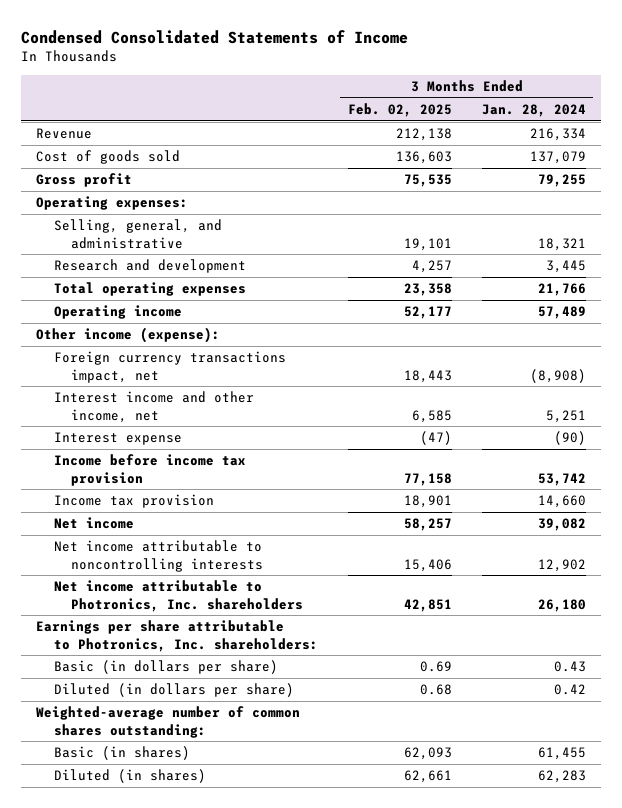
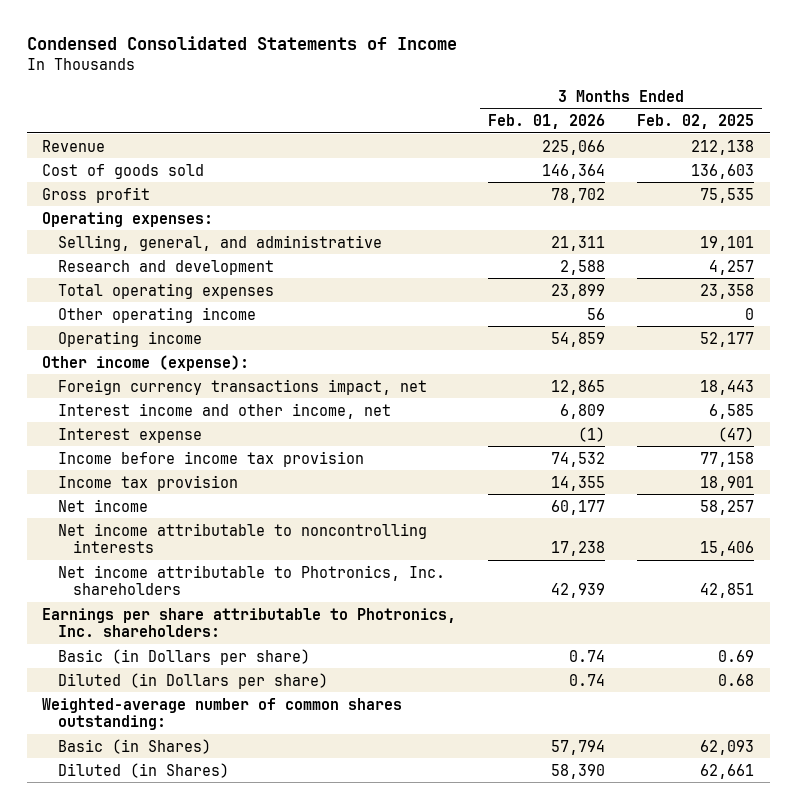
- | 3 Months Ended Feb. 02, 2025 | 3 Months Ended Jan. 28, 2024
+ | 3 Months Ended Feb. 01, 2026 | 3 Months Ended Feb. 02, 2025
+ Other operating income | 56 | 0
- Basic (in dollars per share) | 0.69 | 0.43
- Diluted (in dollars per share) | 0.68 | 0.42
+ Basic (in Dollars per share) | 0.74 | 0.69
+ Diluted (in Dollars per share) | 0.74 | 0.68
- Basic (in shares) | 62,093 | 61,455
- Diluted (in shares) | 62,661 | 62,283
+ Basic (in Shares) | 57,794 | 62,093
+ Diluted (in Shares) | 58,390 | 62,661

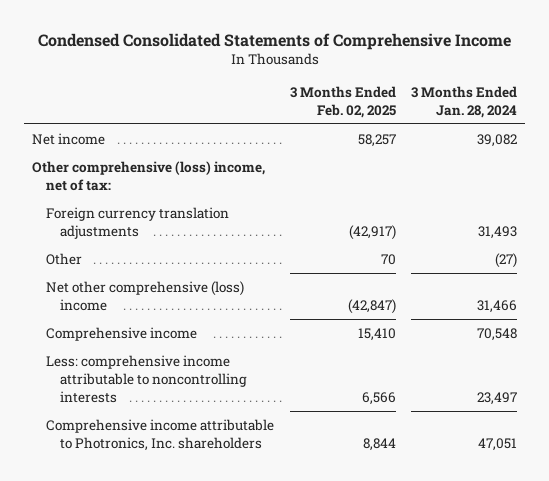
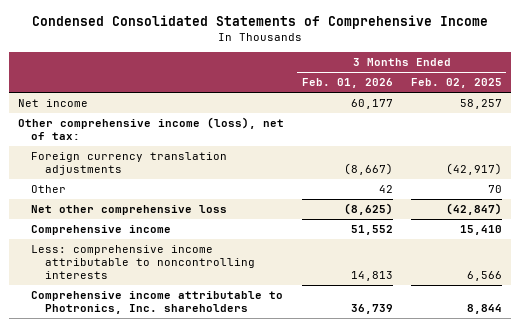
- | 3 Months Ended Feb. 02, 2025 | 3 Months Ended Jan. 28, 2024
+ | 3 Months Ended Feb. 01, 2026 | 3 Months Ended Feb. 02, 2025
- Other comprehensive (loss) income, net of tax:
+ Other comprehensive income (loss), net of tax:
- Net other comprehensive (loss) income | (42,847) | 31,466
+ Net other comprehensive loss | (8,625) | (42,847)

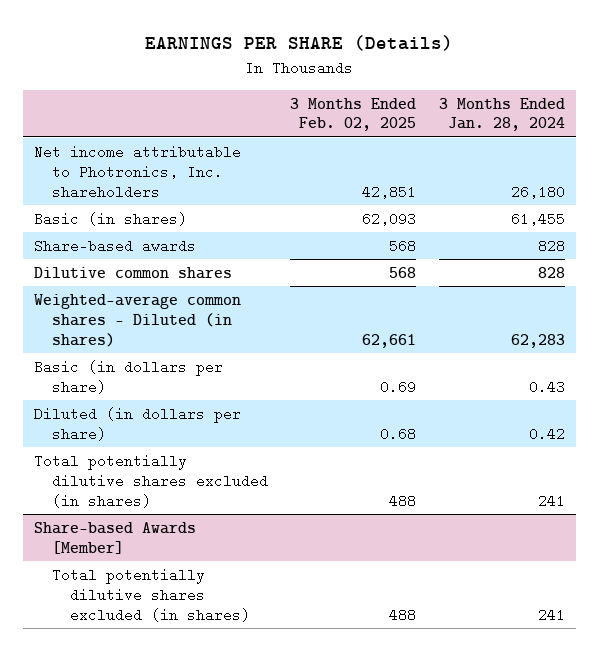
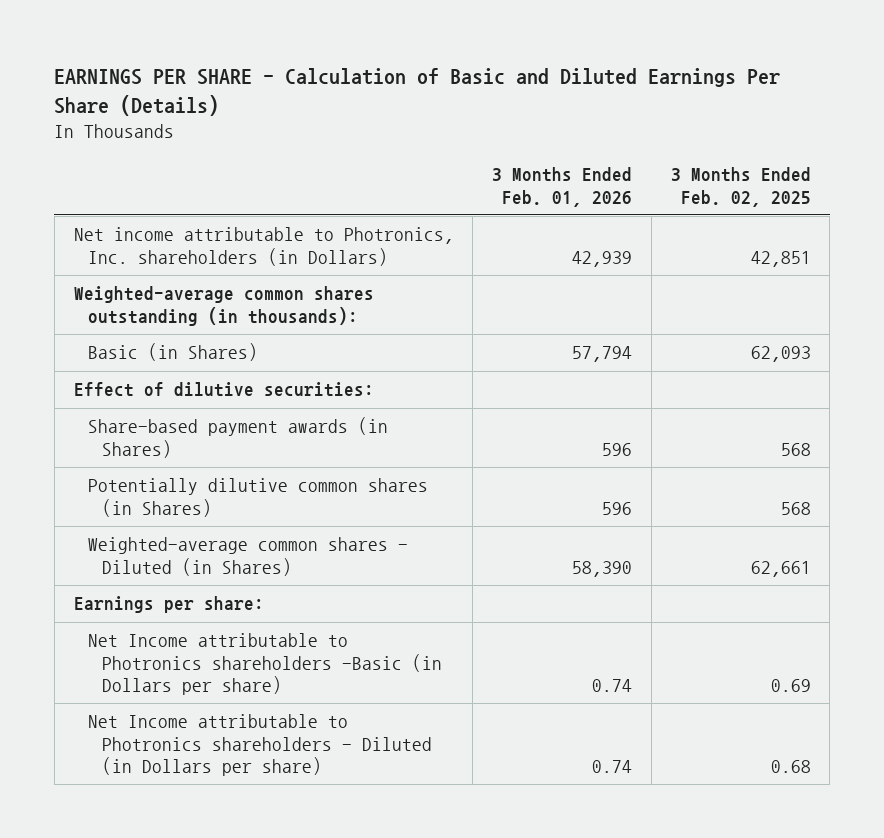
- EARNINGS PER SHARE (Details)
+ EARNINGS PER SHARE - Calculation of Basic and Diluted Earnings Per Share (Details)
- | 3 Months Ended Feb. 02, 2025 | 3 Months Ended Jan. 28, 2024
+ | 3 Months Ended Feb. 01, 2026 | 3 Months Ended Feb. 02, 2025
- Net income attributable to Photronics, Inc. shareholders | 42,851 | 26,180
- Basic (in shares) | 62,093 | 61,455
- Share-based awards | 568 | 828
- Dilutive common shares | 568 | 828
- Weighted-average common shares - Diluted (in shares) | 62,661 | 62,283
- Basic (in dollars per share) | 0.69 | 0.43
- Diluted (in dollars per share) | 0.68 | 0.42
- Total potentially dilutive shares excluded (in shares) | 488 | 241
- Share-based Awards [Member]
- Total potentially dilutive shares excluded (in shares) | 488 | 241
+ Net income attributable to Photronics, Inc. shareholders (in Dollars) | 42,939 | 42,851
+ Weighted-average common shares outstanding (in thousands):
+ Basic (in Shares) | 57,794 | 62,093
+ Effect of dilutive securities:
+ Share-based payment awards (in Shares) | 596 | 568
+ Potentially dilutive common shares (in Shares) | 596 | 568
+ Weighted-average common shares - Diluted (in Shares) | 58,390 | 62,661
+ Earnings per share:
+ Net Income attributable to Photronics shareholders -Basic (in Dollars per share) | 0.74 | 0.69
+ Net Income attributable to Photronics shareholders - Diluted (in Dollars per share) | 0.74 | 0.68

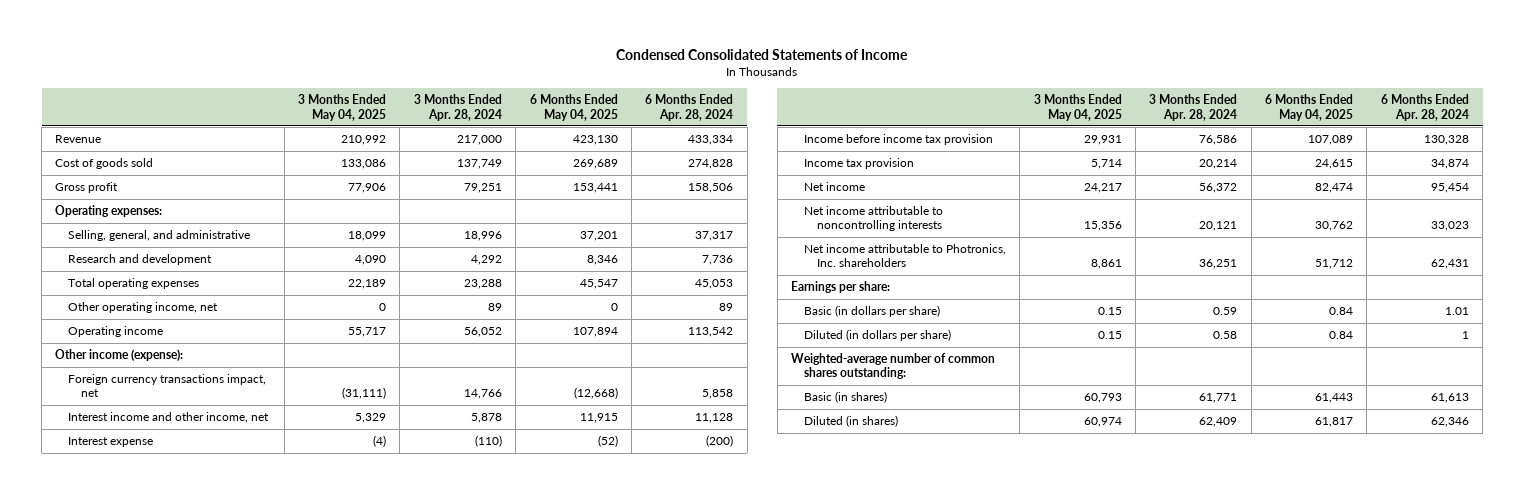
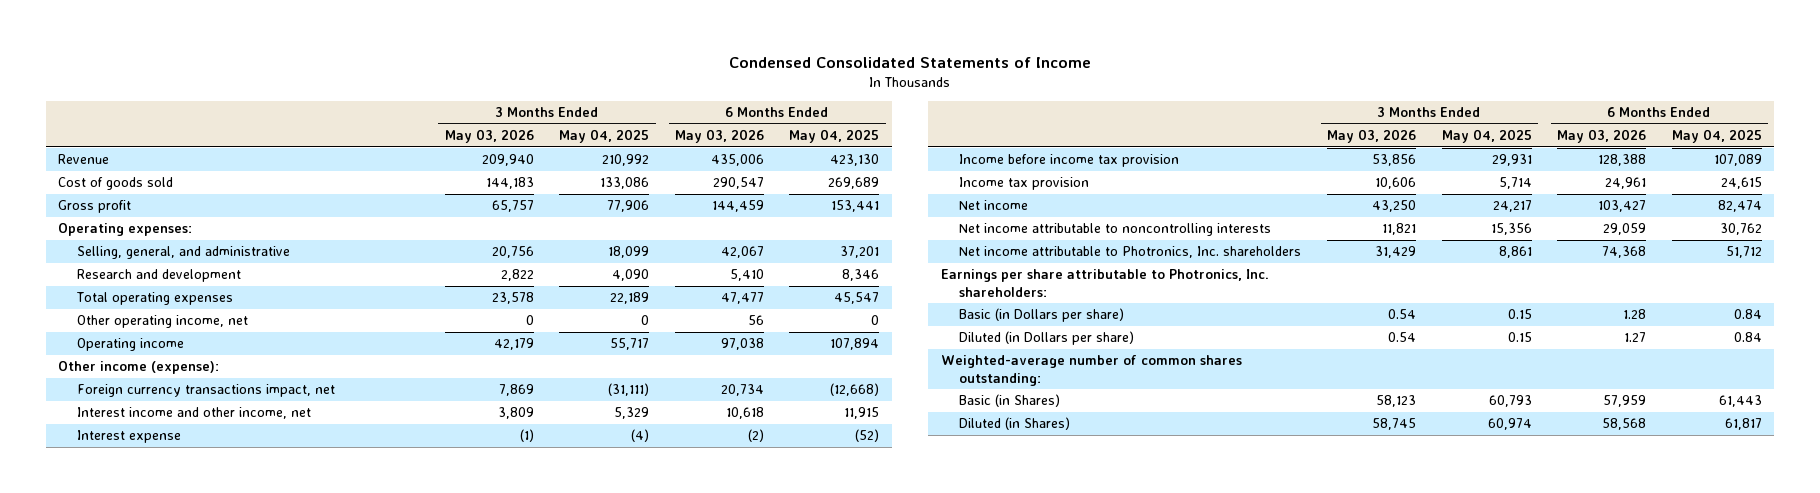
- | 3 Months Ended May 04, 2025 | 3 Months Ended Apr. 28, 2024 | 6 Months Ended May 04, 2025 | 6 Months Ended Apr. 28, 2024
+ | 3 Months Ended May 03, 2026 | 3 Months Ended May 04, 2025 | 6 Months Ended May 03, 2026 | 6 Months Ended May 04, 2025
- Earnings per share:
- Basic (in dollars per share) | 0.15 | 0.59 | 0.84 | 1.01
- Diluted (in dollars per share) | 0.15 | 0.58 | 0.84 | 1
+ Earnings per share attributable to Photronics, Inc. shareholders:
+ Basic (in Dollars per share) | 0.54 | 0.15 | 1.28 | 0.84
+ Diluted (in Dollars per share) | 0.54 | 0.15 | 1.27 | 0.84
- Basic (in shares) | 60,793 | 61,771 | 61,443 | 61,613
- Diluted (in shares) | 60,974 | 62,409 | 61,817 | 62,346
+ Basic (in Shares) | 58,123 | 60,793 | 57,959 | 61,443
+ Diluted (in Shares) | 58,745 | 60,974 | 58,568 | 61,817

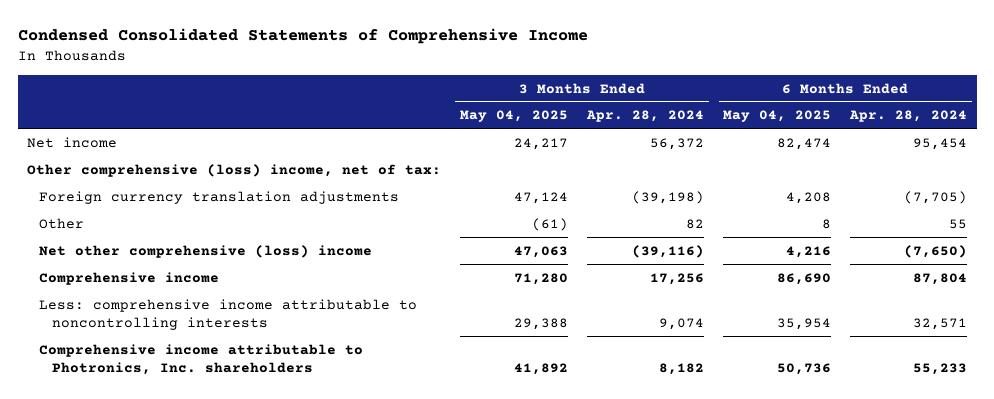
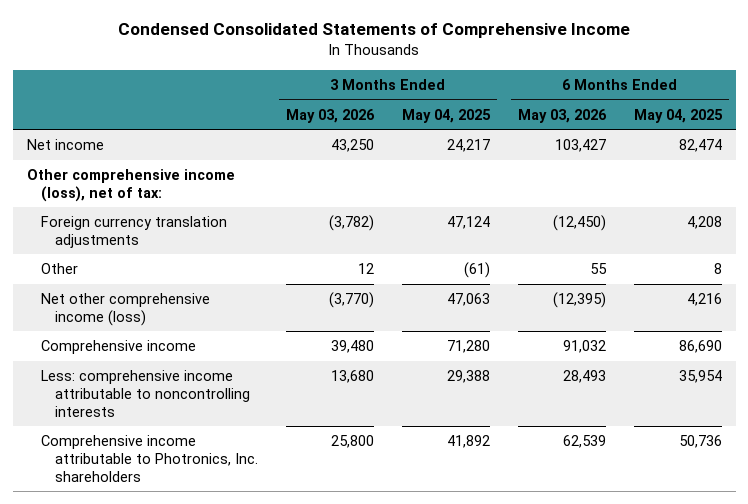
- | 3 Months Ended May 04, 2025 | 3 Months Ended Apr. 28, 2024 | 6 Months Ended May 04, 2025 | 6 Months Ended Apr. 28, 2024
+ | 3 Months Ended May 03, 2026 | 3 Months Ended May 04, 2025 | 6 Months Ended May 03, 2026 | 6 Months Ended May 04, 2025
- Other comprehensive (loss) income, net of tax:
+ Other comprehensive income (loss), net of tax:
- Net other comprehensive (loss) income | 47,063 | (39,116) | 4,216 | (7,650)
+ Net other comprehensive income (loss) | (3,770) | 47,063 | (12,395) | 4,216

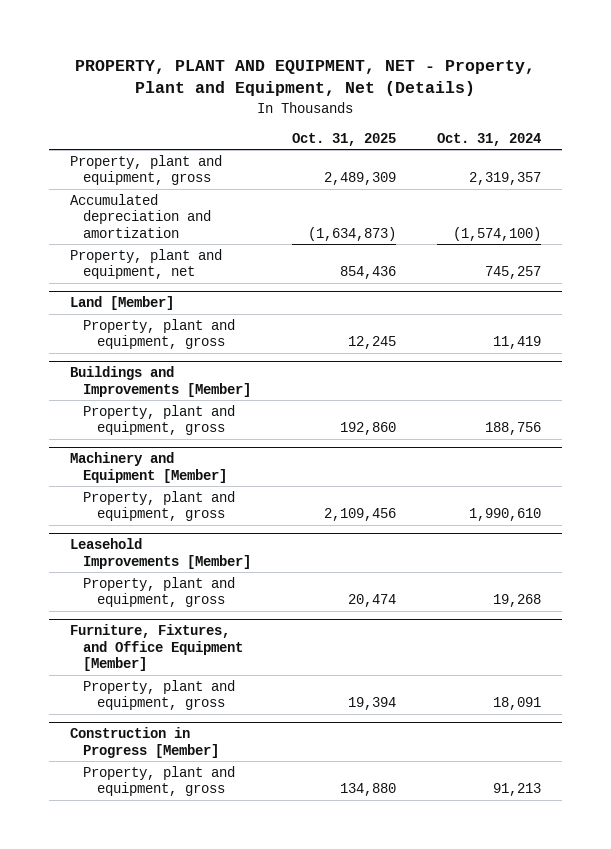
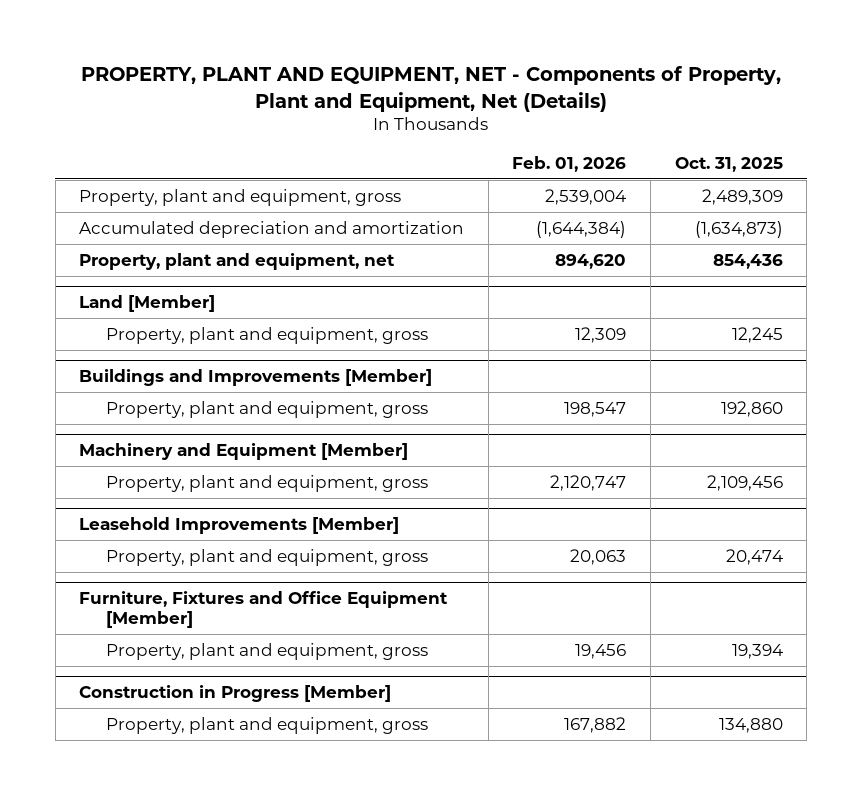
- PROPERTY, PLANT AND EQUIPMENT, NET - Property, Plant and Equipment, Net (Details)
+ PROPERTY, PLANT AND EQUIPMENT, NET - Components of Property, Plant and Equipment, Net (Details)
- | Oct. 31, 2025 | Oct. 31, 2024
+ | Feb. 01, 2026 | Oct. 31, 2025
- Furniture, Fixtures, and Office Equipment [Member]
+ Furniture, Fixtures and Office Equipment [Member]

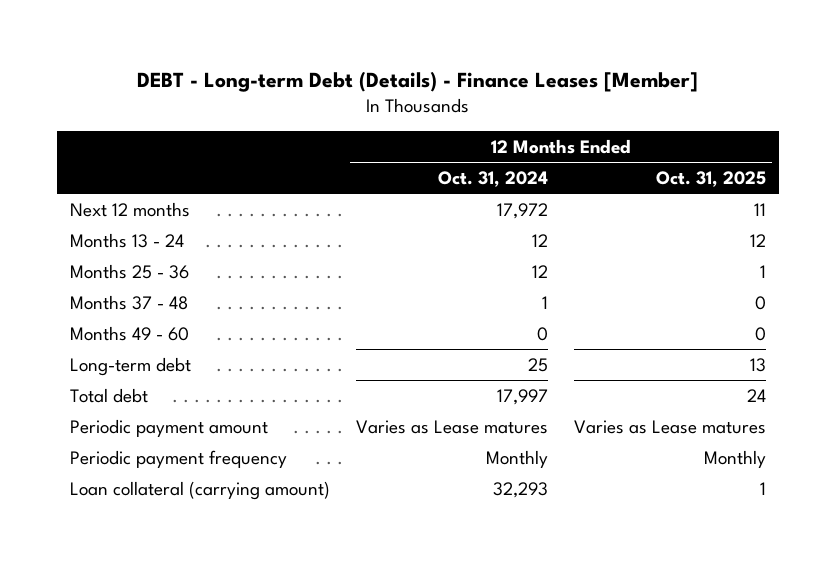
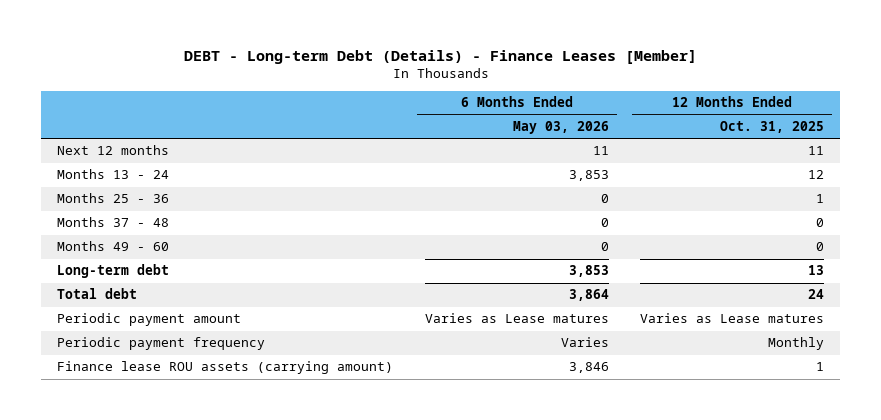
- | 12 Months Ended Oct. 31, 2024 | 12 Months Ended Oct. 31, 2025
+ | 6 Months Ended May 03, 2026 | 12 Months Ended Oct. 31, 2025
- Loan collateral (carrying amount) | 32,293 | 1
+ Finance lease ROU assets (carrying amount) | 3,846 | 1

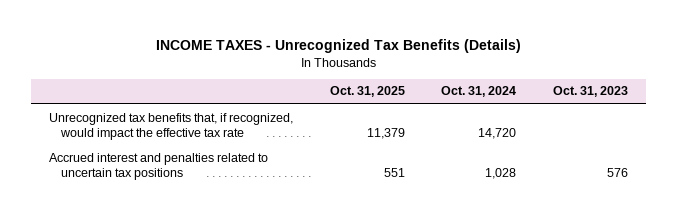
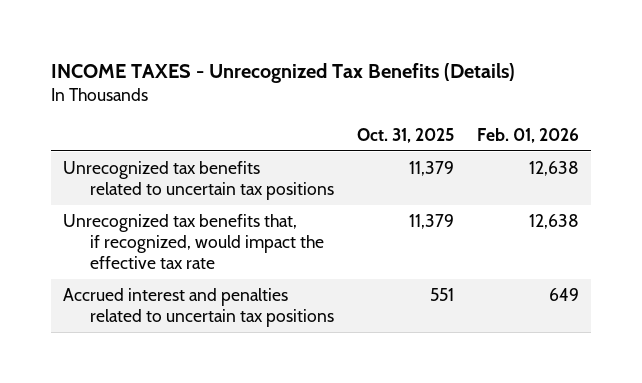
- | Oct. 31, 2025 | Oct. 31, 2024 | Oct. 31, 2023
+ | Oct. 31, 2025 | Feb. 01, 2026
+ Unrecognized tax benefits related to uncertain tax positions | 11,379 | 12,638

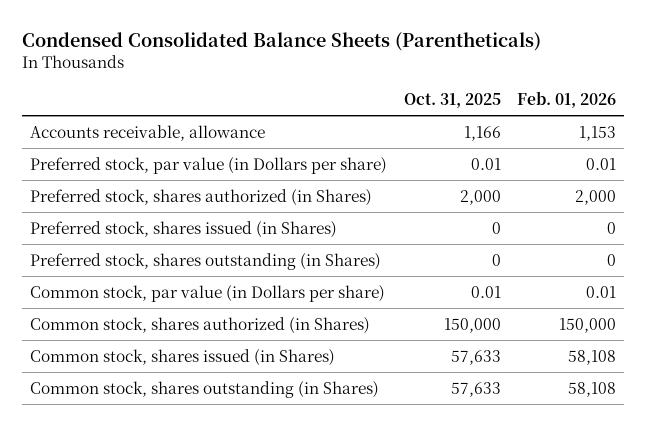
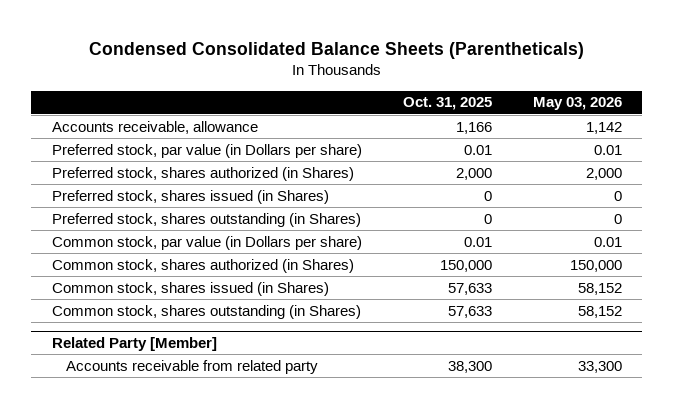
- | Oct. 31, 2025 | Feb. 01, 2026
+ | Oct. 31, 2025 | May 03, 2026
+ Related Party [Member]
+ Accounts receivable from related party | 38,300 | 33,300

